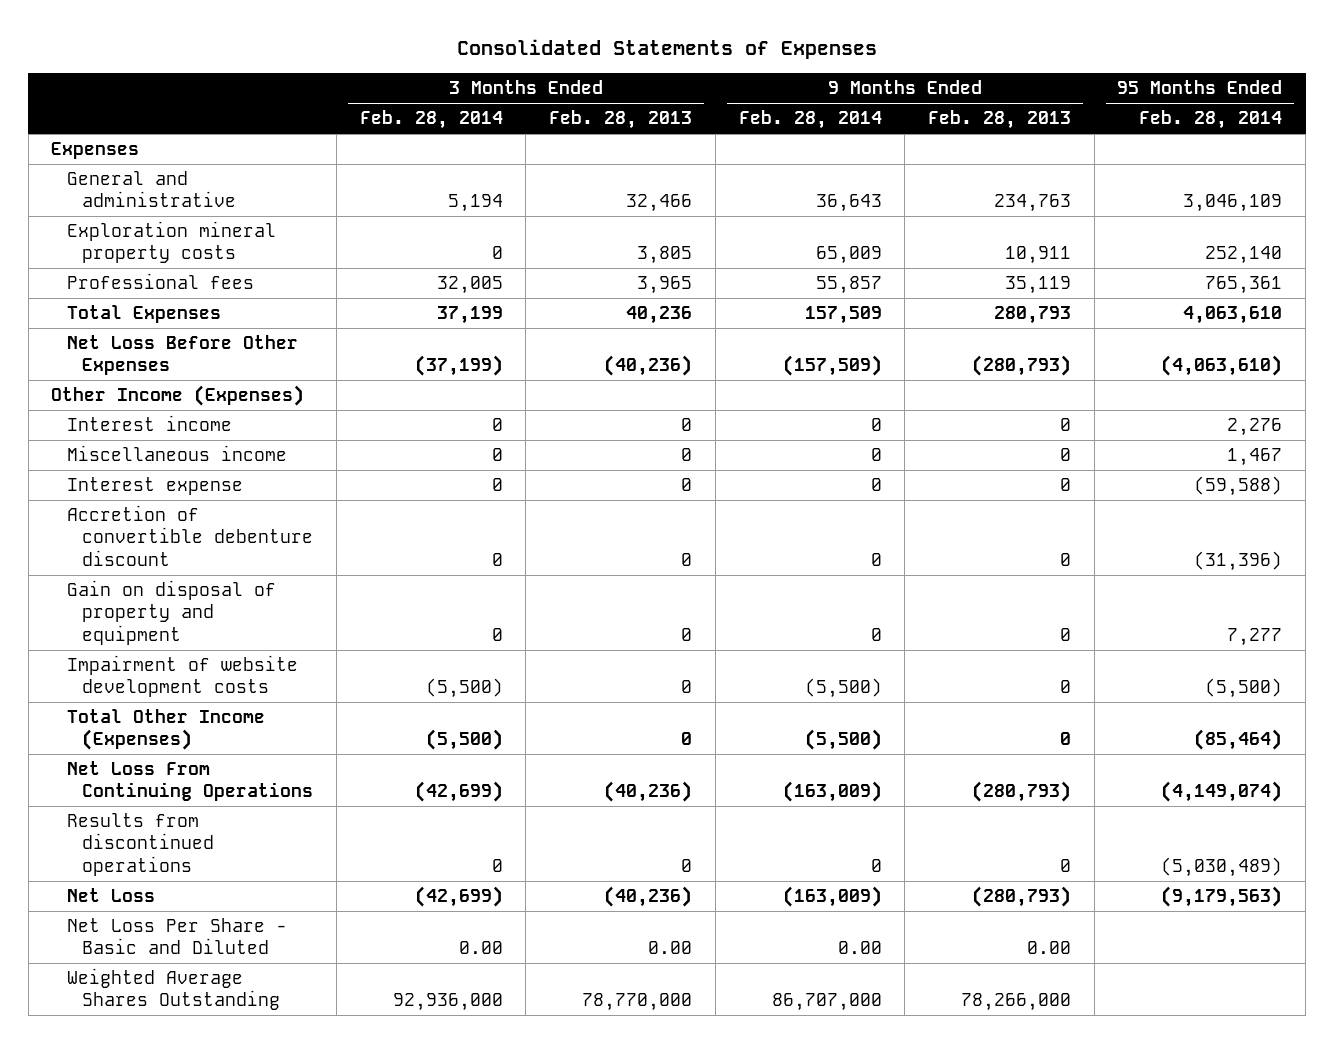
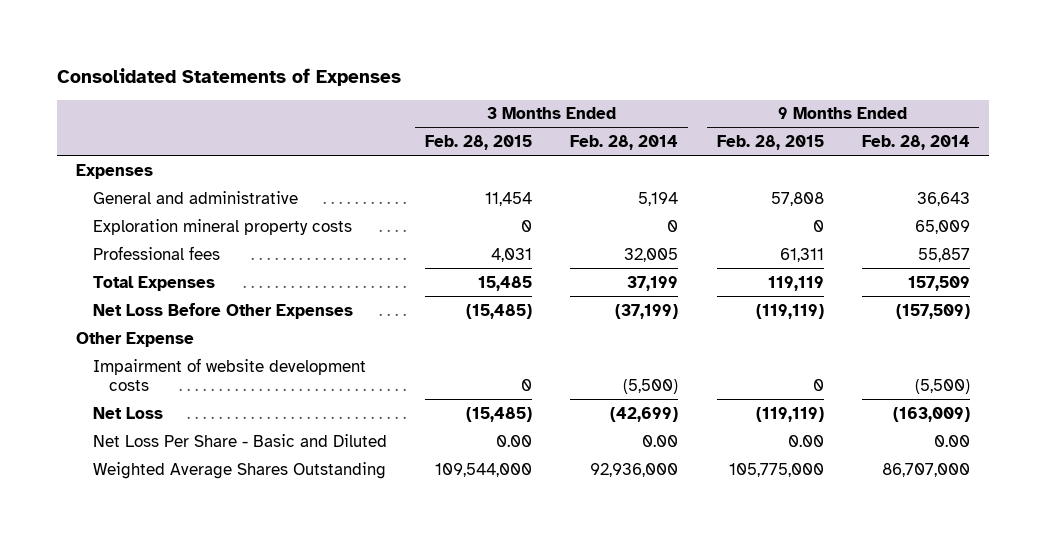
- | 3 Months Ended Feb. 28, 2014 | 3 Months Ended Feb. 28, 2013 | 9 Months Ended Feb. 28, 2014 | 9 Months Ended Feb. 28, 2013 | 95 Months Ended Feb. 28, 2014
+ | 3 Months Ended Feb. 28, 2015 | 3 Months Ended Feb. 28, 2014 | 9 Months Ended Feb. 28, 2015 | 9 Months Ended Feb. 28, 2014
- Other Income (Expenses)
- Interest income | 0 | 0 | 0 | 0 | 2,276
- Miscellaneous income | 0 | 0 | 0 | 0 | 1,467
- Interest expense | 0 | 0 | 0 | 0 | (59,588)
- Accretion of convertible debenture discount | 0 | 0 | 0 | 0 | (31,396)
- Gain on disposal of property and equipment | 0 | 0 | 0 | 0 | 7,277
+ Other Expense
- Total Other Income (Expenses) | (5,500) | 0 | (5,500) | 0 | (85,464)
- Net Loss From Continuing Operations | (42,699) | (40,236) | (163,009) | (280,793) | (4,149,074)
- Results from discontinued operations | 0 | 0 | 0 | 0 | (5,030,489)

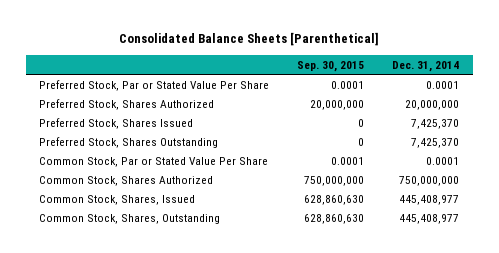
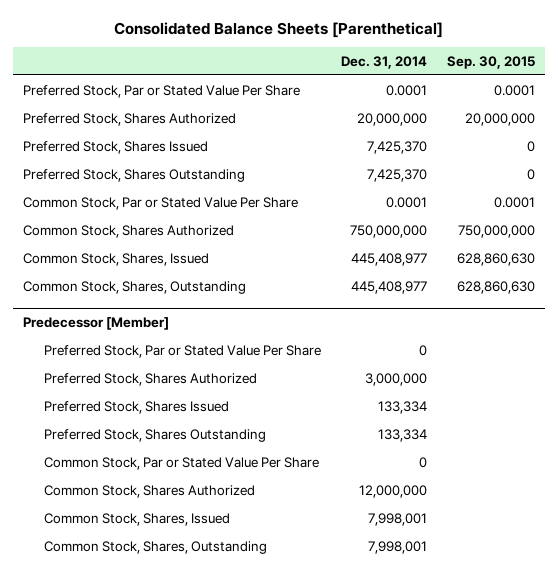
- | Sep. 30, 2015 | Dec. 31, 2014
+ | Dec. 31, 2014 | Sep. 30, 2015
+ Predecessor [Member]
+ Preferred Stock, Par or Stated Value Per Share | 0 |
+ Preferred Stock, Shares Authorized | 3,000,000 |
+ Preferred Stock, Shares Issued | 133,334 |
+ Preferred Stock, Shares Outstanding | 133,334 |
+ Common Stock, Par or Stated Value Per Share | 0 |
+ Common Stock, Shares Authorized | 12,000,000 |
+ Common Stock, Shares, Issued | 7,998,001 |
+ Common Stock, Shares, Outstanding | 7,998,001 |

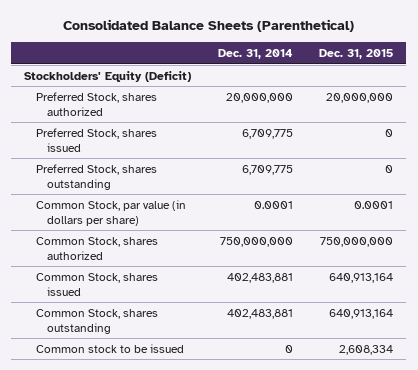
- Consolidated Balance Sheets [Parenthetical]
+ Consolidated Balance Sheets (Parenthetical)
- | Dec. 31, 2014 | Sep. 30, 2015
+ | Dec. 31, 2014 | Dec. 31, 2015
- Preferred Stock, Par or Stated Value Per Share | 0.0001 | 0.0001
- Preferred Stock, Shares Authorized | 20,000,000 | 20,000,000
- Preferred Stock, Shares Issued | 7,425,370 | 0
- Preferred Stock, Shares Outstanding | 7,425,370 | 0
- Common Stock, Par or Stated Value Per Share | 0.0001 | 0.0001
- Common Stock, Shares Authorized | 750,000,000 | 750,000,000
- Common Stock, Shares, Issued | 445,408,977 | 628,860,630
- Common Stock, Shares, Outstanding | 445,408,977 | 628,860,630
- Predecessor [Member]
- Preferred Stock, Par or Stated Value Per Share | 0 |
- Preferred Stock, Shares Authorized | 3,000,000 |
- Preferred Stock, Shares Issued | 133,334 |
- Preferred Stock, Shares Outstanding | 133,334 |
- Common Stock, Par or Stated Value Per Share | 0 |
- Common Stock, Shares Authorized | 12,000,000 |
- Common Stock, Shares, Issued | 7,998,001 |
- Common Stock, Shares, Outstanding | 7,998,001 |
+ Stockholders' Equity (Deficit)
+ Preferred Stock, shares authorized | 20,000,000 | 20,000,000
+ Preferred Stock, shares issued | 6,709,775 | 0
+ Preferred Stock, shares outstanding | 6,709,775 | 0
+ Common Stock, par value (in dollars per share) | 0.0001 | 0.0001
+ Common Stock, shares authorized | 750,000,000 | 750,000,000
+ Common Stock, shares issued | 402,483,881 | 640,913,164
+ Common Stock, shares outstanding | 402,483,881 | 640,913,164
+ Common stock to be issued | 0 | 2,608,334

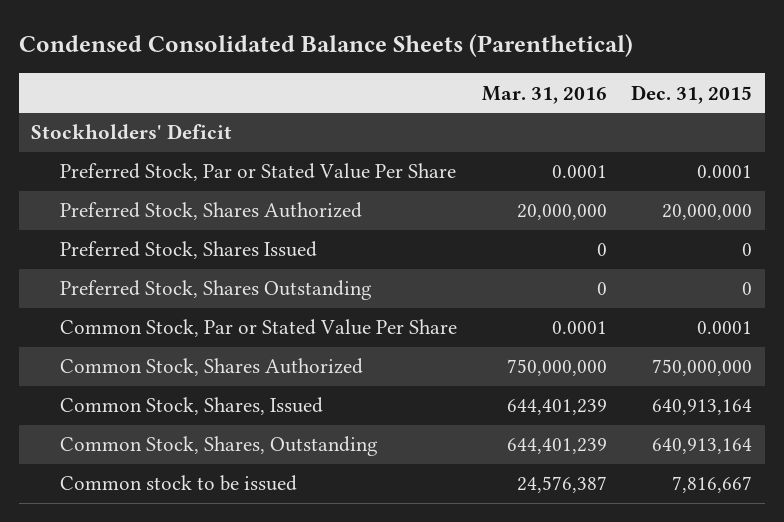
- Consolidated Balance Sheets (Parenthetical)
+ Condensed Consolidated Balance Sheets (Parenthetical)
- | Dec. 31, 2014 | Dec. 31, 2015
+ | Mar. 31, 2016 | Dec. 31, 2015
- Stockholders' Equity (Deficit)
- Preferred Stock, shares authorized | 20,000,000 | 20,000,000
- Preferred Stock, shares issued | 6,709,775 | 0
- Preferred Stock, shares outstanding | 6,709,775 | 0
- Common Stock, par value (in dollars per share) | 0.0001 | 0.0001
- Common Stock, shares authorized | 750,000,000 | 750,000,000
- Common Stock, shares issued | 402,483,881 | 640,913,164
- Common Stock, shares outstanding | 402,483,881 | 640,913,164
- Common stock to be issued | 0 | 2,608,334
+ Stockholders' Deficit
+ Preferred Stock, Par or Stated Value Per Share | 0.0001 | 0.0001
+ Preferred Stock, Shares Authorized | 20,000,000 | 20,000,000
+ Preferred Stock, Shares Issued | 0 | 0
+ Preferred Stock, Shares Outstanding | 0 | 0
+ Common Stock, Par or Stated Value Per Share | 0.0001 | 0.0001
+ Common Stock, Shares Authorized | 750,000,000 | 750,000,000
+ Common Stock, Shares, Issued | 644,401,239 | 640,913,164
+ Common Stock, Shares, Outstanding | 644,401,239 | 640,913,164
+ Common stock to be issued | 24,576,387 | 7,816,667

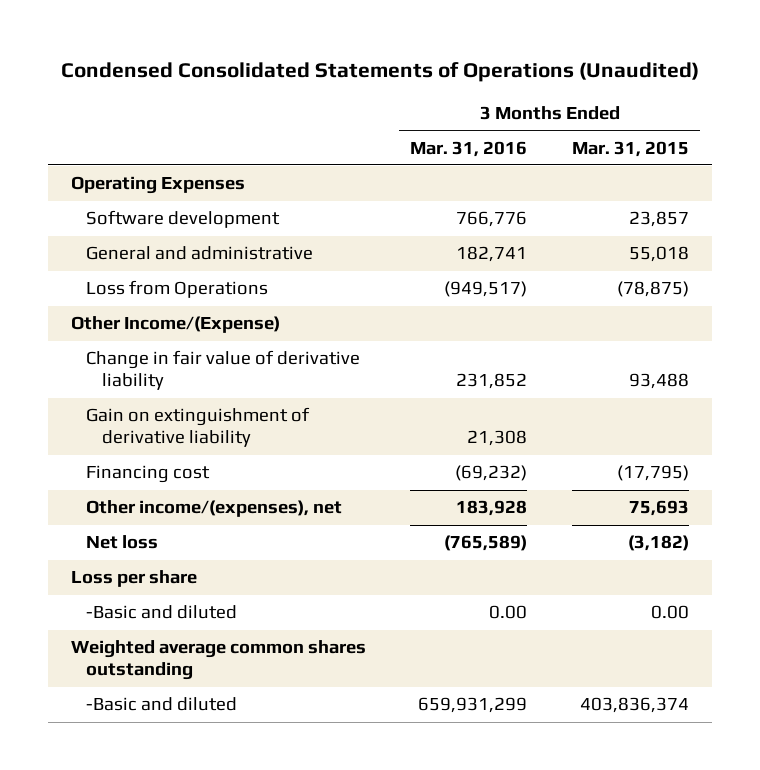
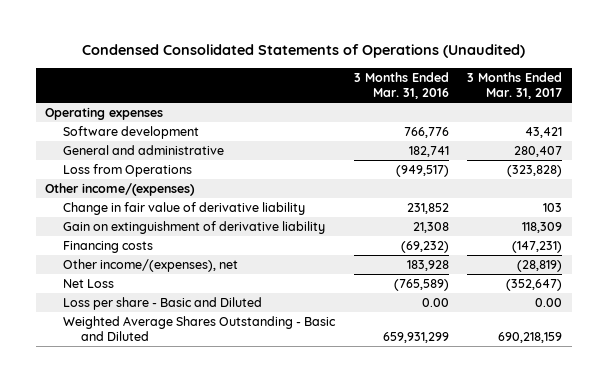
- | 3 Months Ended Mar. 31, 2016 | 3 Months Ended Mar. 31, 2015
+ | 3 Months Ended Mar. 31, 2016 | 3 Months Ended Mar. 31, 2017
- Operating Expenses
+ Operating expenses
- Other Income/(Expense)
+ Other income/(expenses)
- Financing cost | (69,232) | (17,795)
+ Financing costs | (69,232) | (147,231)
- Net loss | (765,589) | (3,182)
- Loss per share
- -Basic and diluted | 0.00 | 0.00
- Weighted average common shares outstanding
- -Basic and diluted | 659,931,299 | 403,836,374
+ Net Loss | (765,589) | (352,647)
+ Loss per share - Basic and Diluted | 0.00 | 0.00
+ Weighted Average Shares Outstanding - Basic and Diluted | 659,931,299 | 690,218,159

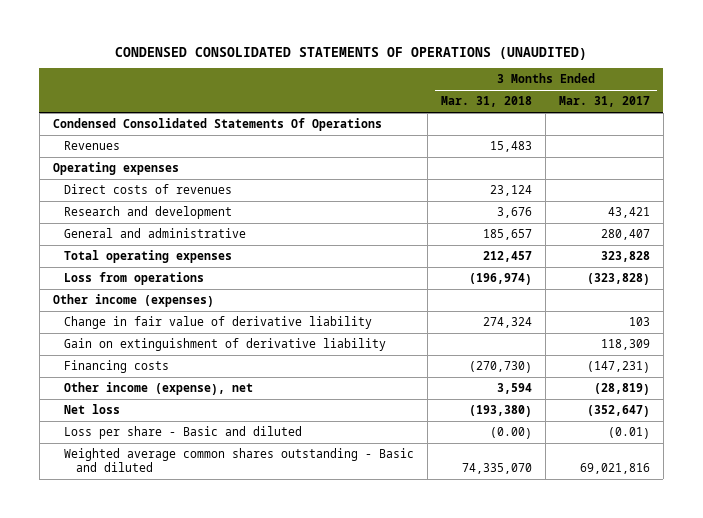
- Condensed Consolidated Statements of Operations (Unaudited)
+ CONDENSED CONSOLIDATED STATEMENTS OF OPERATIONS (UNAUDITED)
- | 3 Months Ended Mar. 31, 2016 | 3 Months Ended Mar. 31, 2017
+ | 3 Months Ended Mar. 31, 2018 | 3 Months Ended Mar. 31, 2017
+ Condensed Consolidated Statements Of Operations
+ Revenues | 15,483 |
- Software development | 766,776 | 43,421
+ Direct costs of revenues | 23,124 |
+ Research and development | 3,676 | 43,421
- Loss from Operations | (949,517) | (323,828)
- Other income/(expenses)
+ Total operating expenses | 212,457 | 323,828
+ Loss from operations | (196,974) | (323,828)
+ Other income (expenses)
- Other income/(expenses), net | 183,928 | (28,819)
- Net Loss | (765,589) | (352,647)
- Loss per share - Basic and Diluted | 0.00 | 0.00
- Weighted Average Shares Outstanding - Basic and Diluted | 659,931,299 | 690,218,159
+ Other income (expense), net | 3,594 | (28,819)
+ Net loss | (193,380) | (352,647)
+ Loss per share - Basic and diluted | (0.00) | (0.01)
+ Weighted average common shares outstanding - Basic and diluted | 74,335,070 | 69,021,816

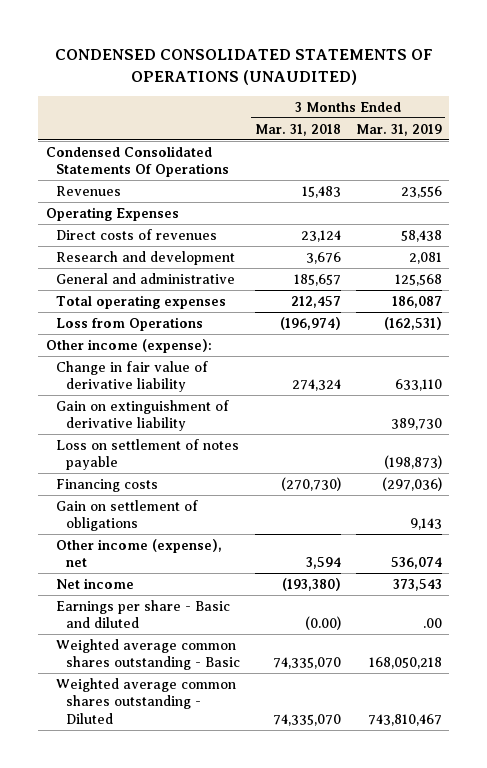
- | 3 Months Ended Mar. 31, 2018 | 3 Months Ended Mar. 31, 2017
+ | 3 Months Ended Mar. 31, 2018 | 3 Months Ended Mar. 31, 2019
- Operating expenses
+ Operating Expenses
- Loss from operations | (196,974) | (323,828)
- Other income (expenses)
+ Loss from Operations | (196,974) | (162,531)
+ Other income (expense):
+ Loss on settlement of notes payable | | (198,873)
+ Gain on settlement of obligations | | 9,143
- Net loss | (193,380) | (352,647)
- Loss per share - Basic and diluted | (0.00) | (0.01)
- Weighted average common shares outstanding - Basic and diluted | 74,335,070 | 69,021,816
+ Net income | (193,380) | 373,543
+ Earnings per share - Basic and diluted | (0.00) | .00
+ Weighted average common shares outstanding - Basic | 74,335,070 | 168,050,218
+ Weighted average common shares outstanding - Diluted | 74,335,070 | 743,810,467

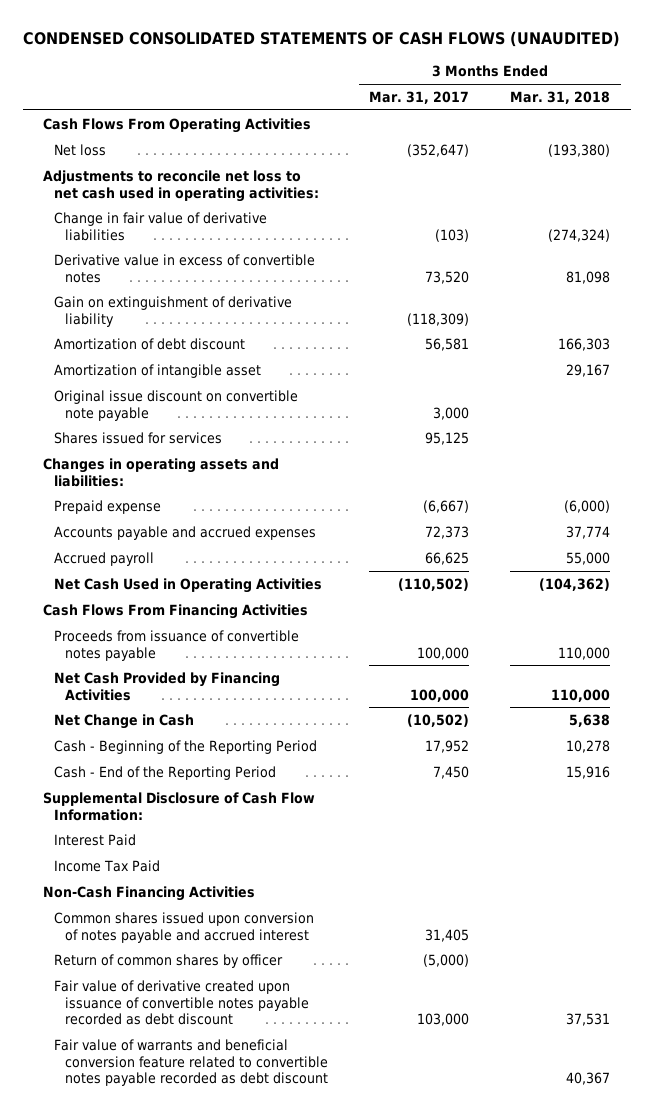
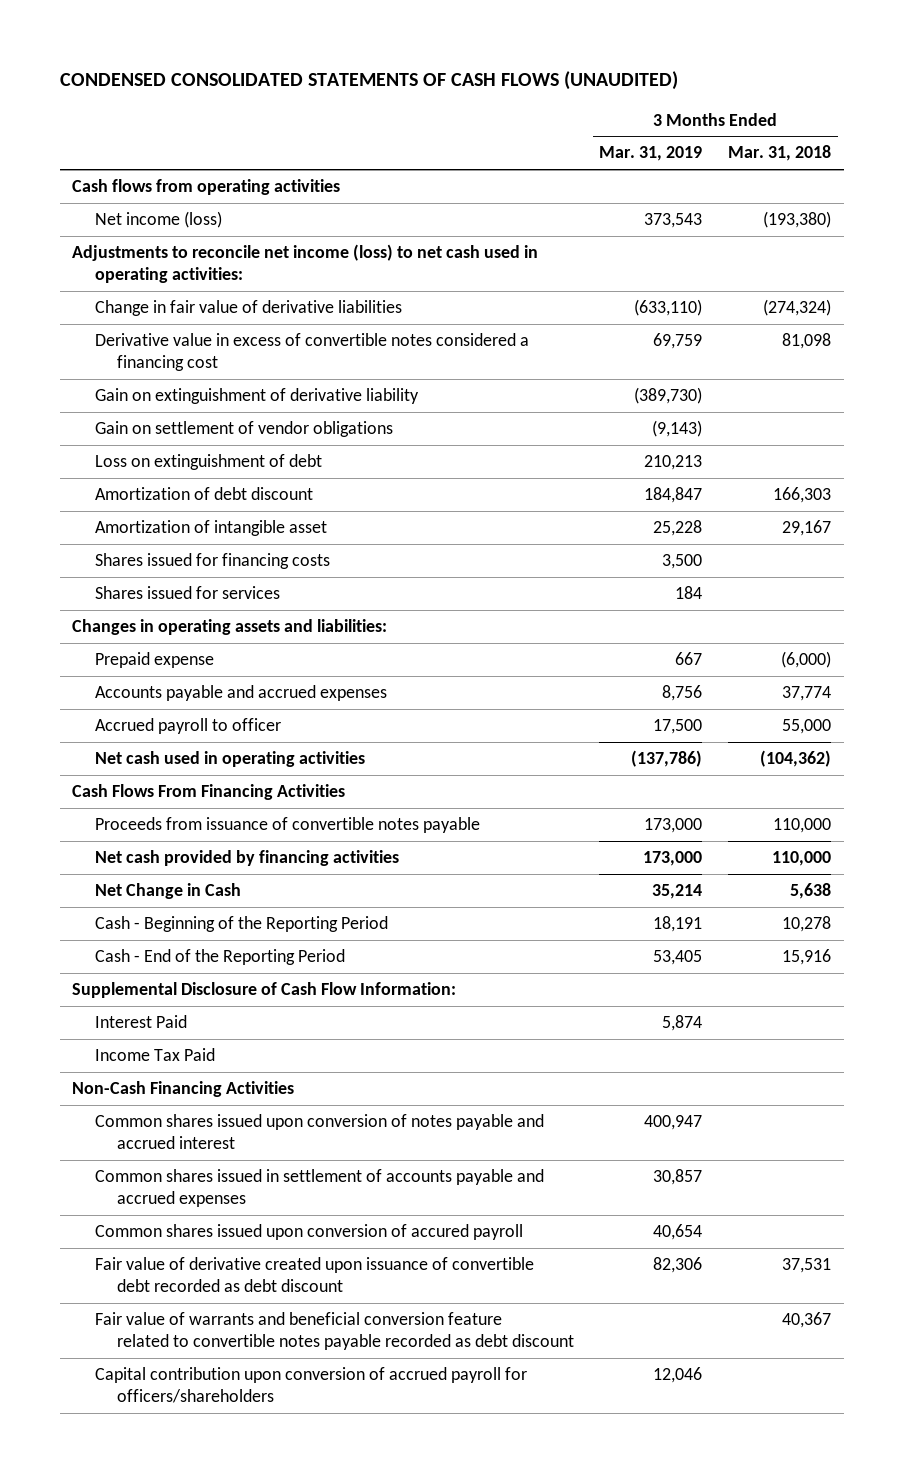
- | 3 Months Ended Mar. 31, 2017 | 3 Months Ended Mar. 31, 2018
+ | 3 Months Ended Mar. 31, 2019 | 3 Months Ended Mar. 31, 2018
- Cash Flows From Operating Activities
- Net loss | (352,647) | (193,380)
- Adjustments to reconcile net loss to net cash used in operating activities:
+ Cash flows from operating activities
+ Net income (loss) | 373,543 | (193,380)
+ Adjustments to reconcile net income (loss) to net cash used in operating activities:
- Derivative value in excess of convertible notes | 73,520 | 81,098
+ Derivative value in excess of convertible notes considered a financing cost | 69,759 | 81,098
+ Gain on settlement of vendor obligations | (9,143) |
+ Loss on extinguishment of debt | 210,213 |
- Original issue discount on convertible note payable | 3,000 |
+ Shares issued for financing costs | 3,500 |
- Accrued payroll | 66,625 | 55,000
- Net Cash Used in Operating Activities | (110,502) | (104,362)
+ Accrued payroll to officer | 17,500 | 55,000
+ Net cash used in operating activities | (137,786) | (104,362)
- Net Cash Provided by Financing Activities | 100,000 | 110,000
+ Net cash provided by financing activities | 173,000 | 110,000
- Return of common shares by officer | (5,000) |
- Fair value of derivative created upon issuance of convertible notes payable recorded as debt discount | 103,000 | 37,531
+ Common shares issued in settlement of accounts payable and accrued expenses | 30,857 |
+ Common shares issued upon conversion of accured payroll | 40,654 |
+ Fair value of derivative created upon issuance of convertible debt recorded as debt discount | 82,306 | 37,531
+ Capital contribution upon conversion of accrued payroll for officers/shareholders | 12,046 |

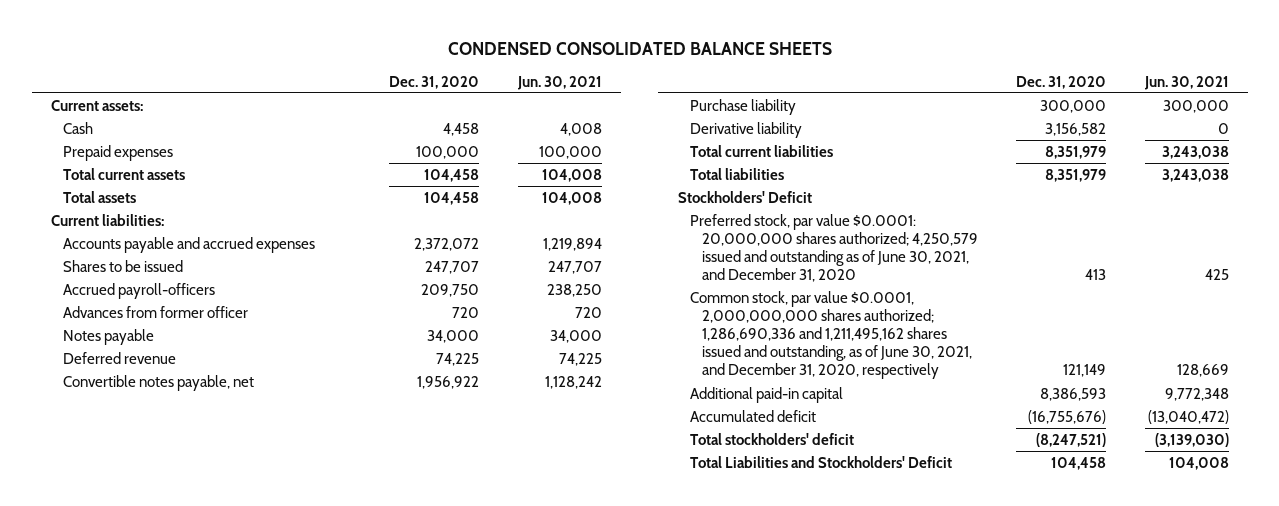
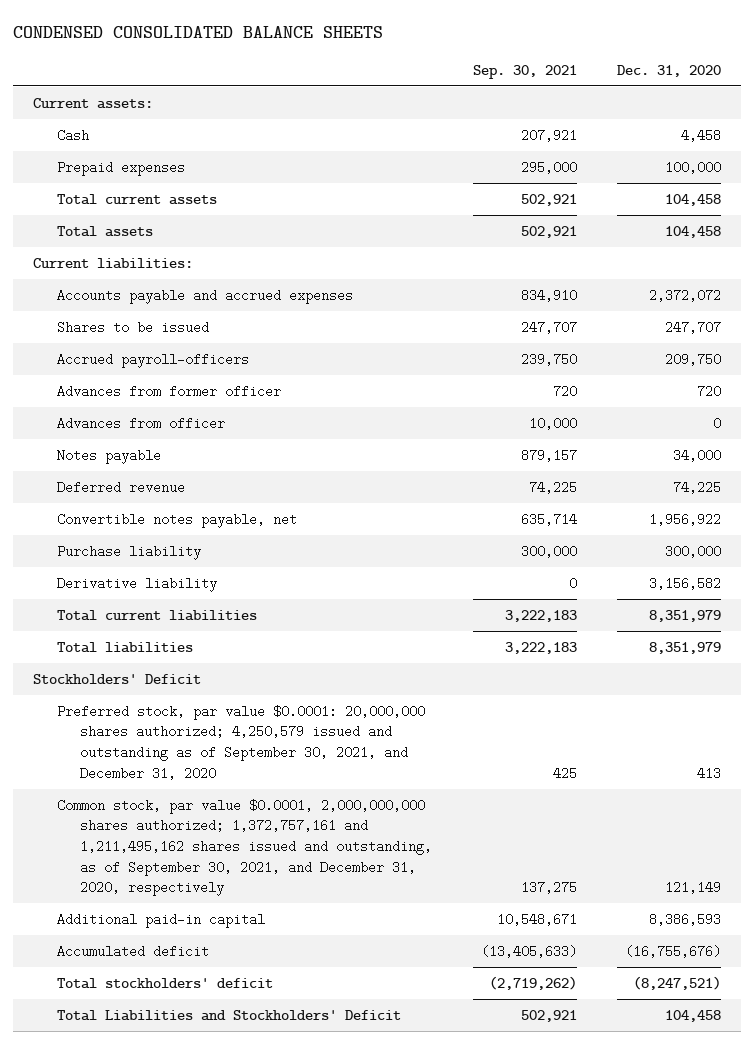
- | Dec. 31, 2020 | Jun. 30, 2021
+ | Sep. 30, 2021 | Dec. 31, 2020
+ Advances from officer | 10,000 | 0
- Preferred stock, par value $0.0001: 20,000,000 shares authorized; 4,250,579 issued and outstanding as of June 30, 2021, and December 31, 2020 | 413 | 425
- Common stock, par value $0.0001, 2,000,000,000 shares authorized; 1,286,690,336 and 1,211,495,162 shares issued and outstanding, as of June 30, 2021, and December 31, 2020, respectively | 121,149 | 128,669
+ Preferred stock, par value $0.0001: 20,000,000 shares authorized; 4,250,579 issued and outstanding as of September 30, 2021, and December 31, 2020 | 425 | 413
+ Common stock, par value $0.0001, 2,000,000,000 shares authorized; 1,372,757,161 and 1,211,495,162 shares issued and outstanding, as of September 30, 2021, and December 31, 2020, respectively | 137,275 | 121,149

